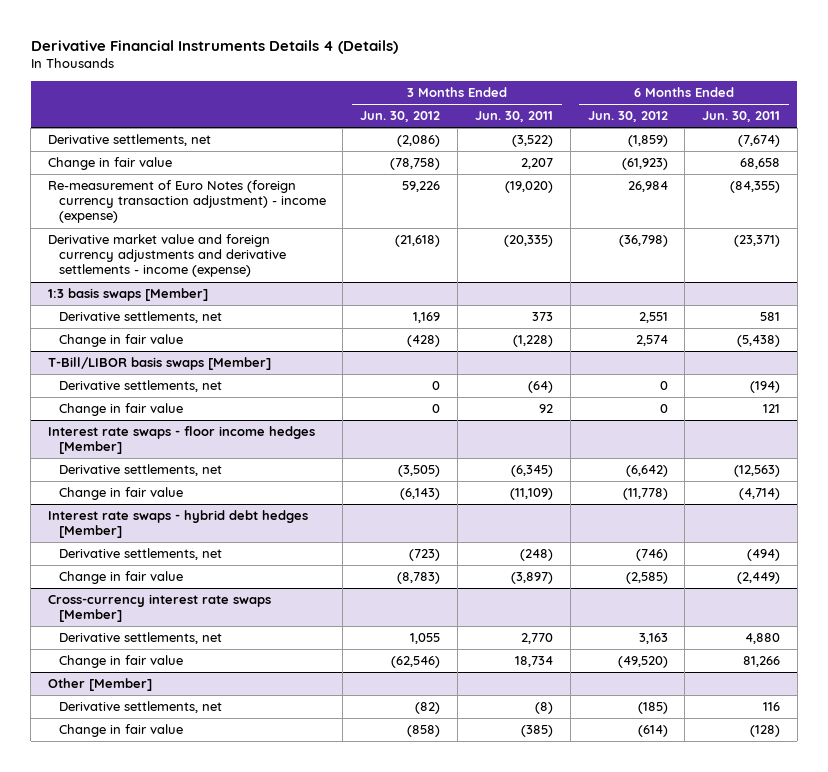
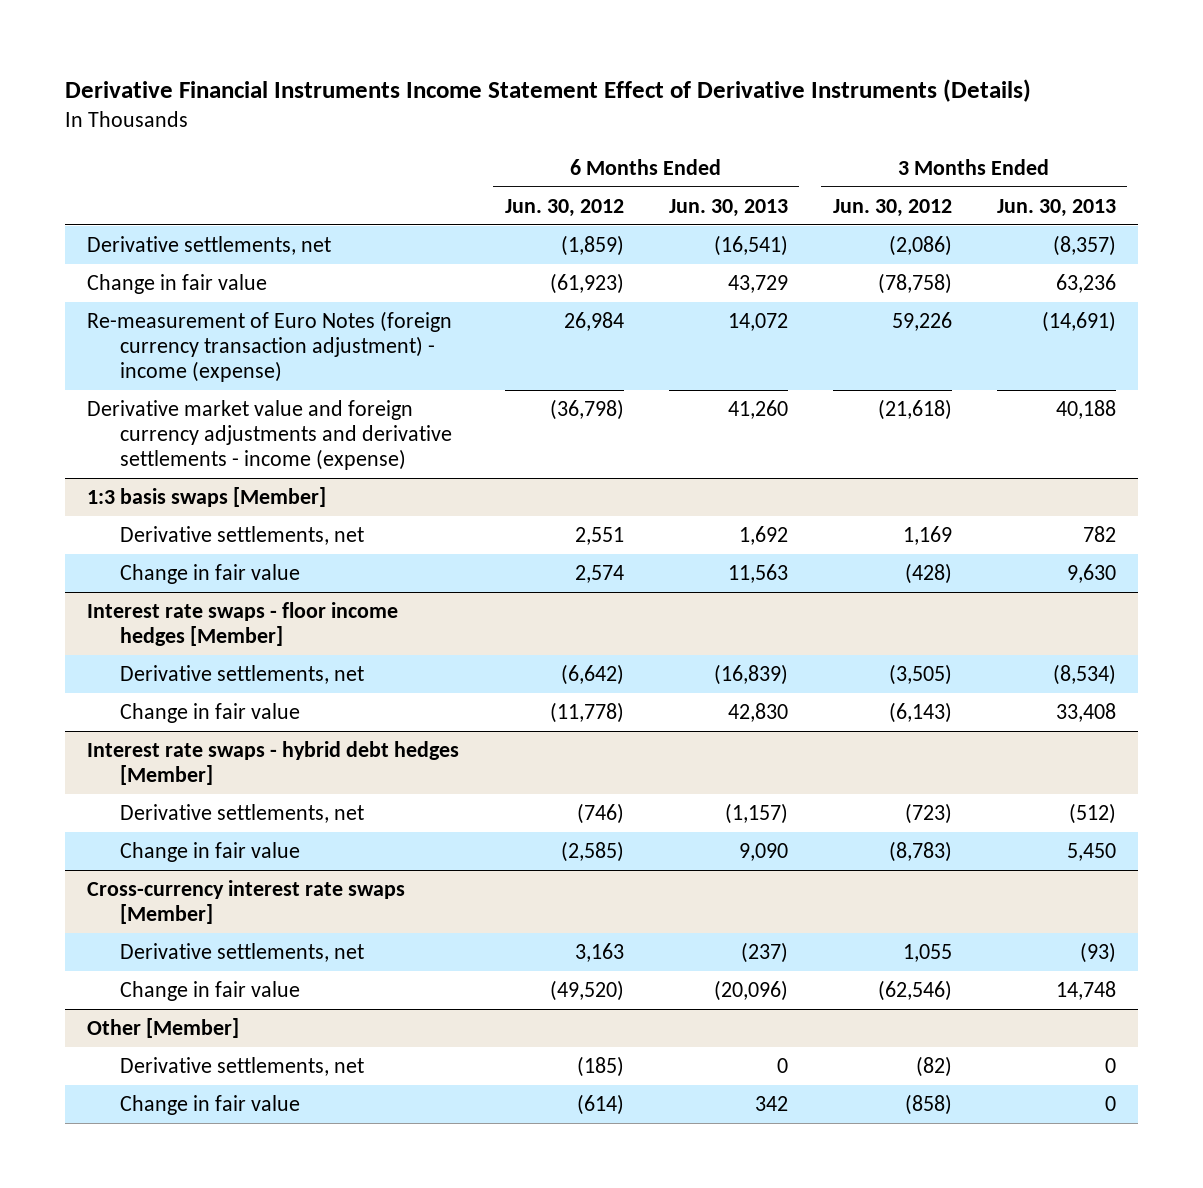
- Derivative Financial Instruments Details 4 (Details)
+ Derivative Financial Instruments Income Statement Effect of Derivative Instruments (Details)
- | 3 Months Ended Jun. 30, 2012 | 3 Months Ended Jun. 30, 2011 | 6 Months Ended Jun. 30, 2012 | 6 Months Ended Jun. 30, 2011
+ | 6 Months Ended Jun. 30, 2012 | 6 Months Ended Jun. 30, 2013 | 3 Months Ended Jun. 30, 2012 | 3 Months Ended Jun. 30, 2013
- T-Bill/LIBOR basis swaps [Member]
- Derivative settlements, net | 0 | (64) | 0 | (194)
- Change in fair value | 0 | 92 | 0 | 121

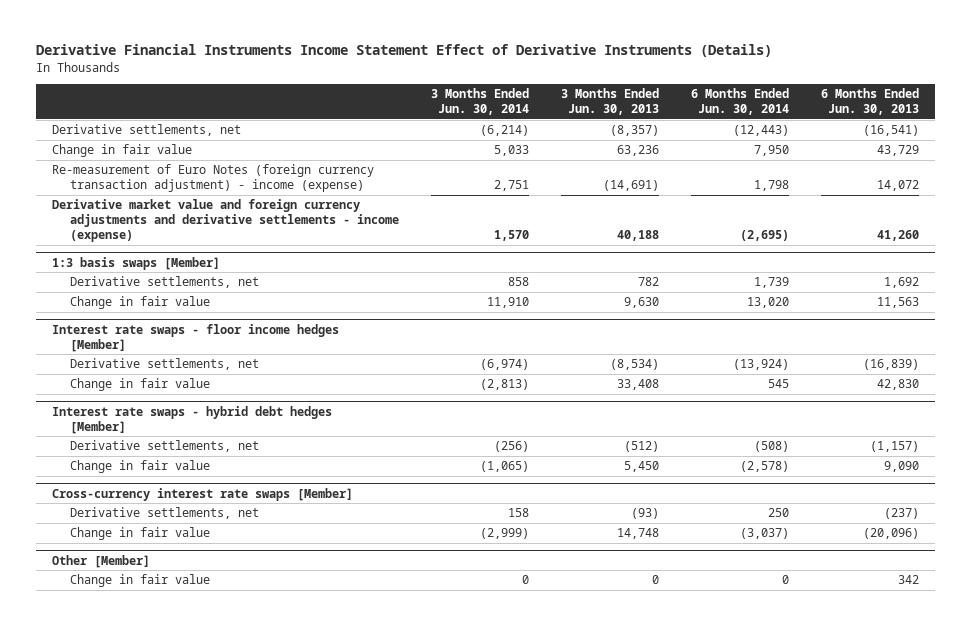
- | 6 Months Ended Jun. 30, 2012 | 6 Months Ended Jun. 30, 2013 | 3 Months Ended Jun. 30, 2012 | 3 Months Ended Jun. 30, 2013
+ | 3 Months Ended Jun. 30, 2014 | 3 Months Ended Jun. 30, 2013 | 6 Months Ended Jun. 30, 2014 | 6 Months Ended Jun. 30, 2013
@ Other [Member]
- Derivative settlements, net | (185) | 0 | (82) | 0

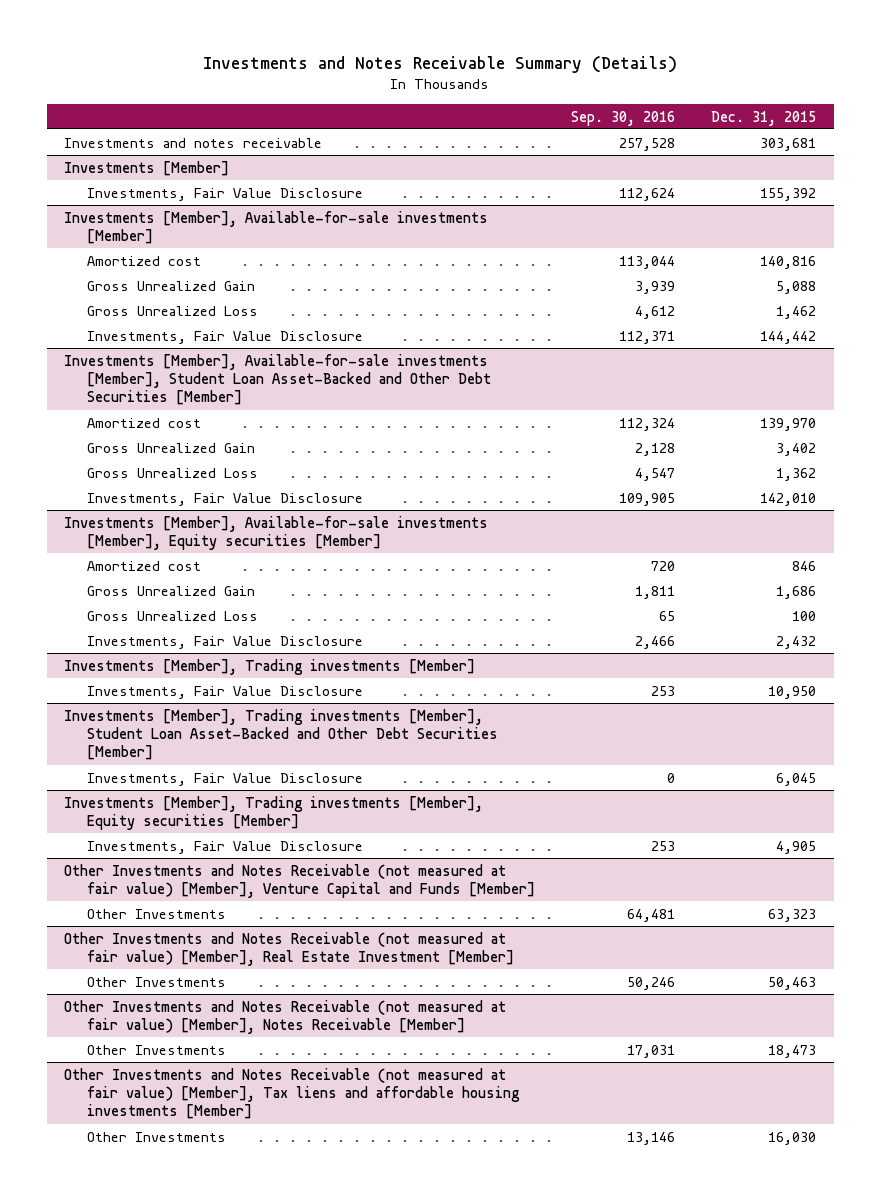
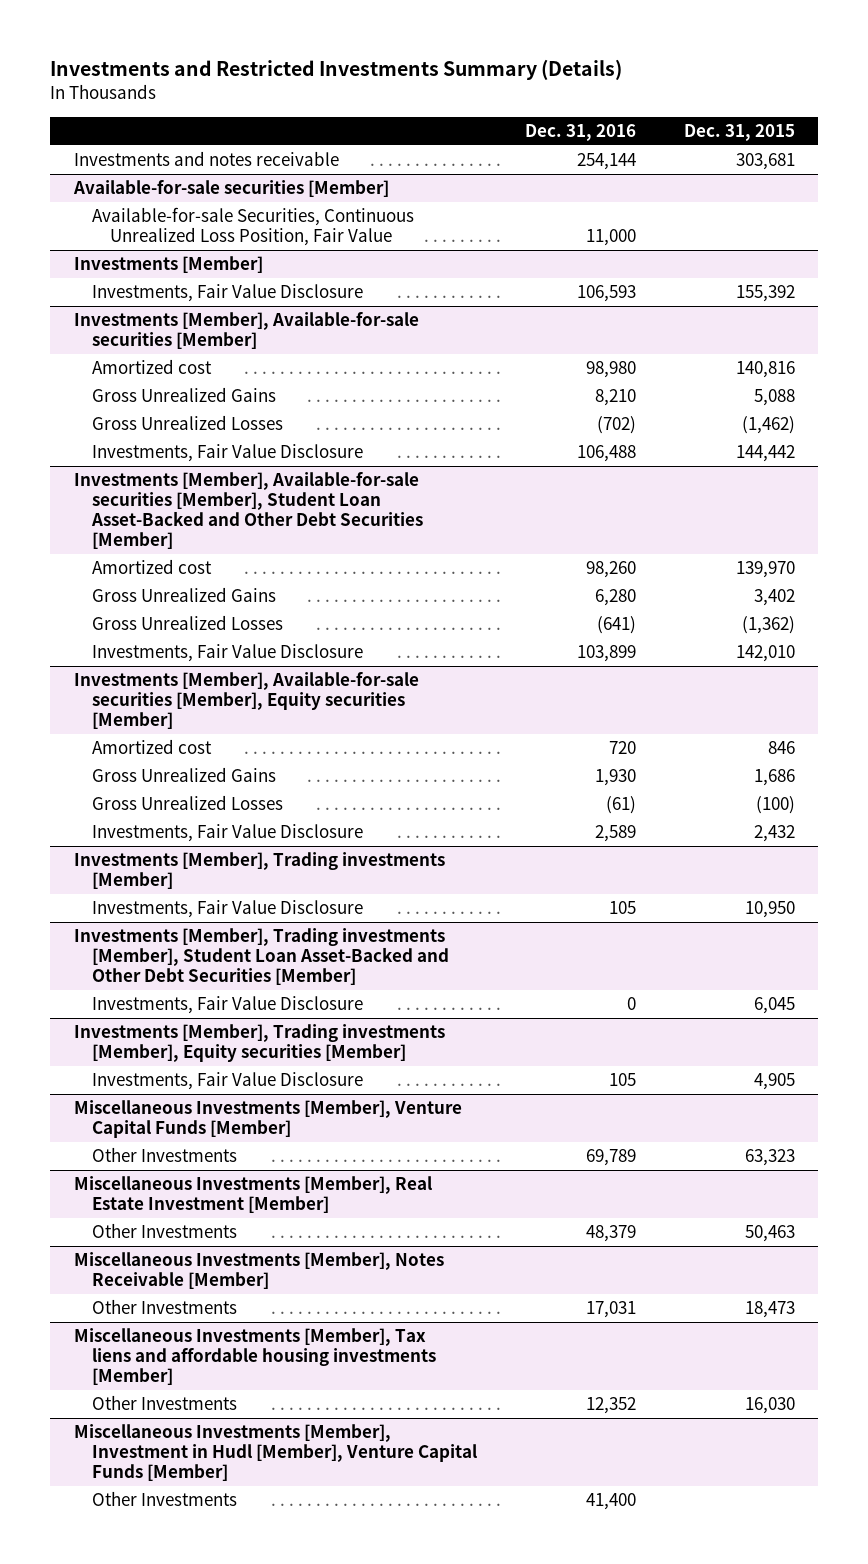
- Investments and Notes Receivable Summary (Details)
+ Investments and Restricted Investments Summary (Details)
- | Sep. 30, 2016 | Dec. 31, 2015
+ | Dec. 31, 2016 | Dec. 31, 2015
+ Available-for-sale securities [Member]
+ Available-for-sale Securities, Continuous Unrealized Loss Position, Fair Value | 11,000 |
- Investments [Member], Available-for-sale investments [Member]
+ Investments [Member], Available-for-sale securities [Member]
- Gross Unrealized Gain | 3,939 | 5,088
- Gross Unrealized Loss | 4,612 | 1,462
+ Gross Unrealized Gains | 8,210 | 5,088
+ Gross Unrealized Losses | (702) | (1,462)
- Investments [Member], Available-for-sale investments [Member], Student Loan Asset-Backed and Other Debt Securities [Member]
+ Investments [Member], Available-for-sale securities [Member], Student Loan Asset-Backed and Other Debt Securities [Member]
- Gross Unrealized Gain | 2,128 | 3,402
- Gross Unrealized Loss | 4,547 | 1,362
+ Gross Unrealized Gains | 6,280 | 3,402
+ Gross Unrealized Losses | (641) | (1,362)
- Investments [Member], Available-for-sale investments [Member], Equity securities [Member]
+ Investments [Member], Available-for-sale securities [Member], Equity securities [Member]
- Gross Unrealized Gain | 1,811 | 1,686
- Gross Unrealized Loss | 65 | 100
+ Gross Unrealized Gains | 1,930 | 1,686
+ Gross Unrealized Losses | (61) | (100)
- Other Investments and Notes Receivable (not measured at fair value) [Member], Venture Capital and Funds [Member]
+ Miscellaneous Investments [Member], Venture Capital Funds [Member]
- Other Investments and Notes Receivable (not measured at fair value) [Member], Real Estate Investment [Member]
+ Miscellaneous Investments [Member], Real Estate Investment [Member]
- Other Investments and Notes Receivable (not measured at fair value) [Member], Notes Receivable [Member]
+ Miscellaneous Investments [Member], Notes Receivable [Member]
- Other Investments and Notes Receivable (not measured at fair value) [Member], Tax liens and affordable housing investments [Member]
+ Miscellaneous Investments [Member], Tax liens and affordable housing investments [Member]
+ Miscellaneous Investments [Member], Investment in Hudl [Member], Venture Capital Funds [Member]
+ Other Investments | 41,400 |

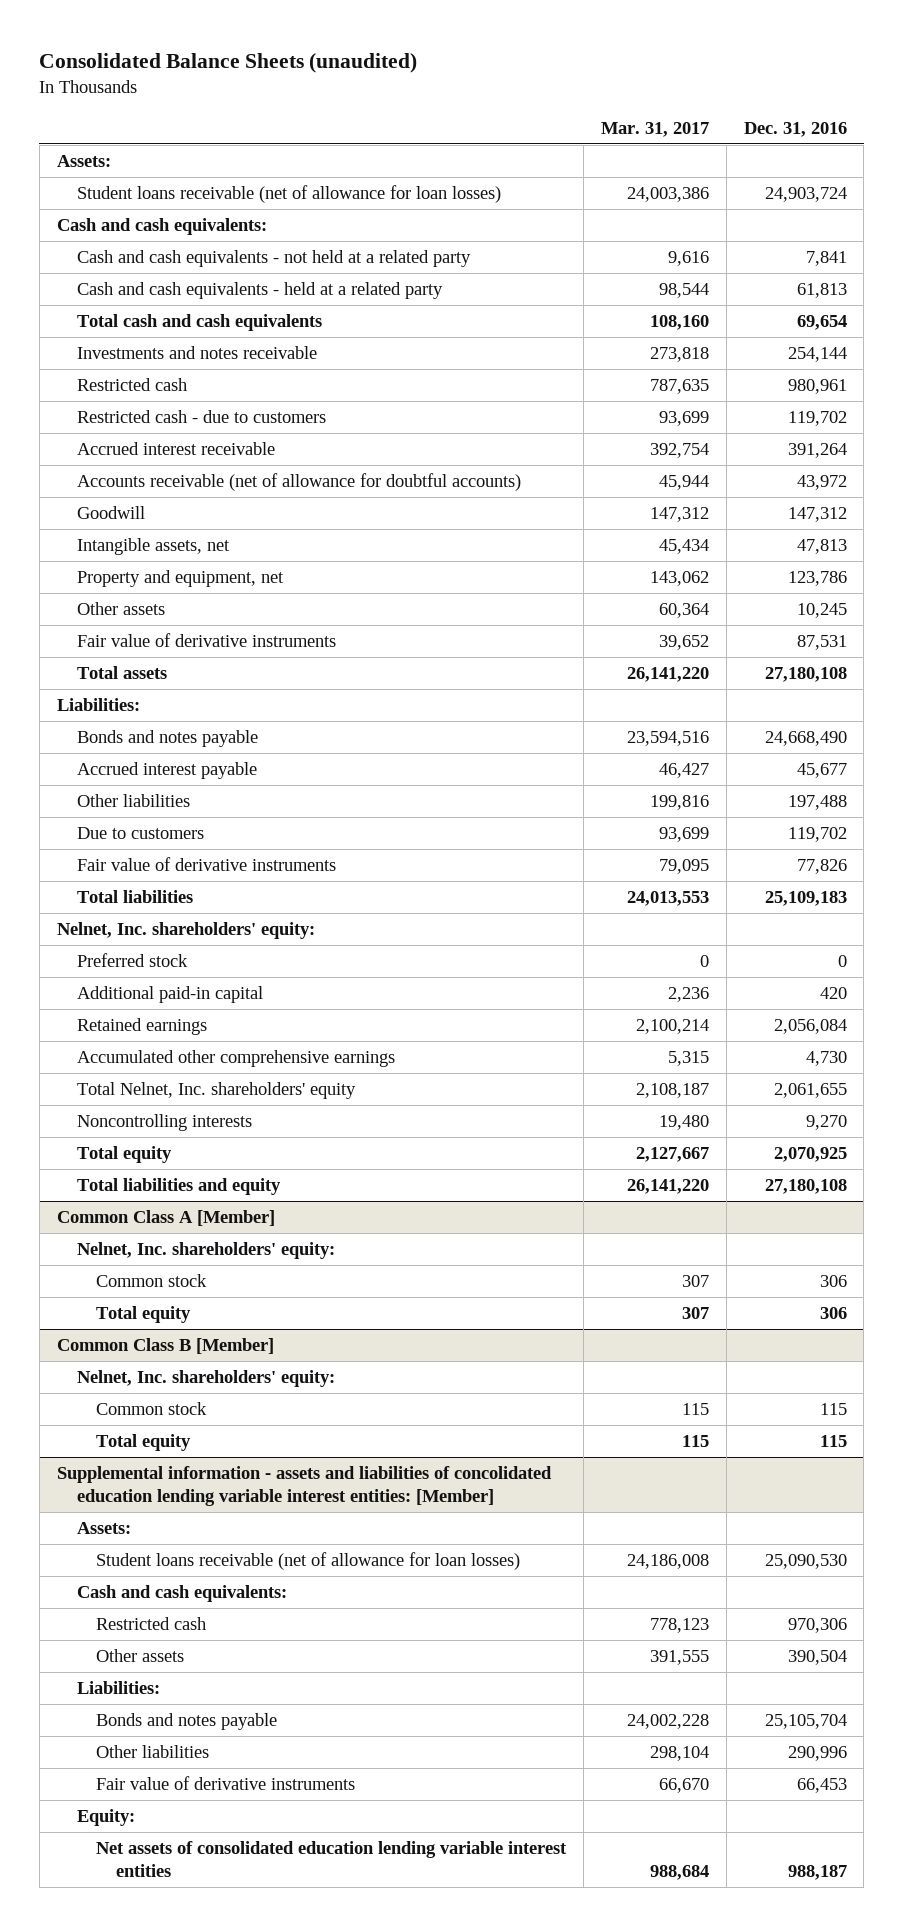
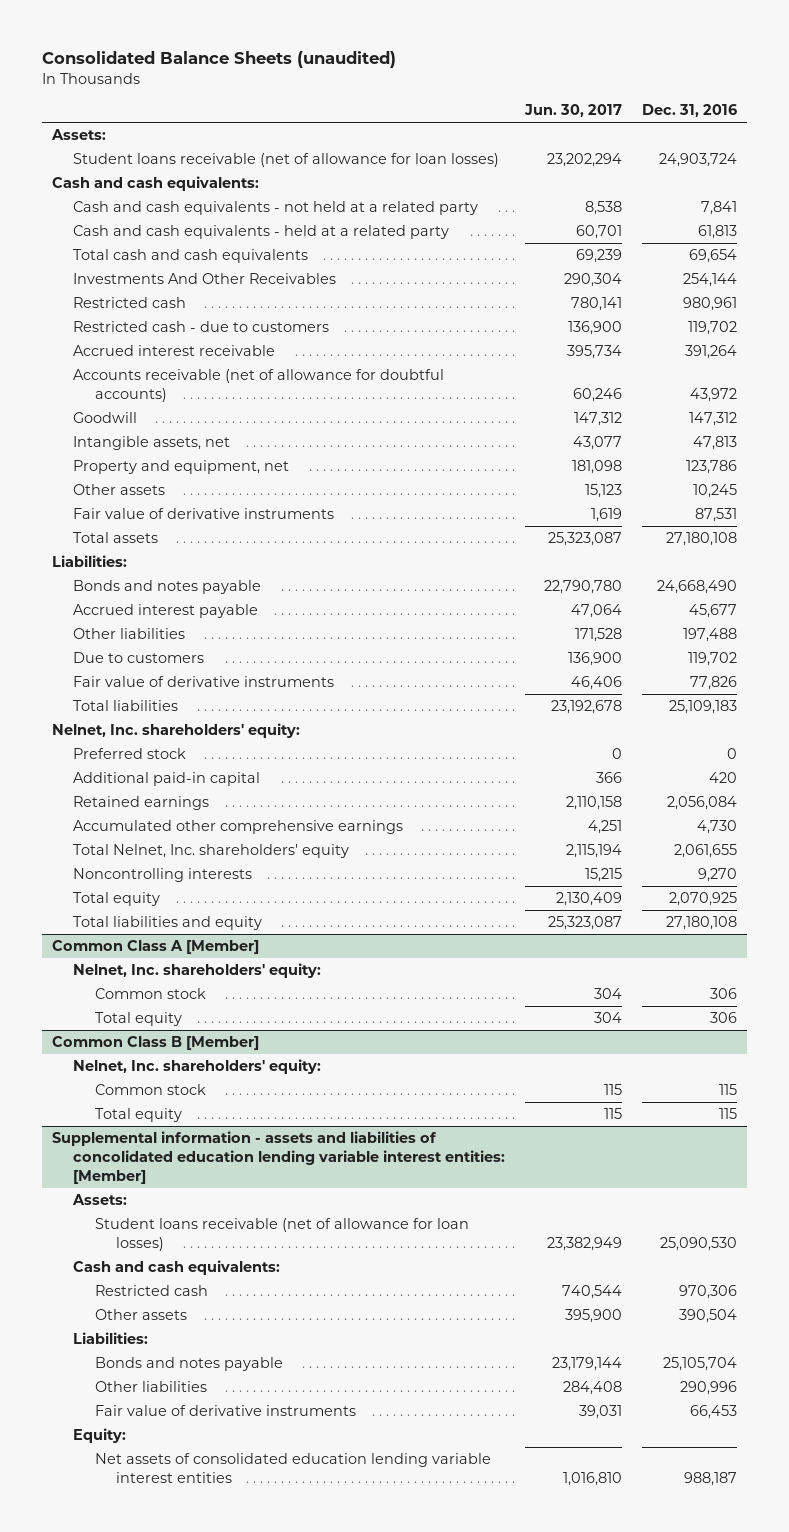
- | Mar. 31, 2017 | Dec. 31, 2016
+ | Jun. 30, 2017 | Dec. 31, 2016
- Investments and notes receivable | 273,818 | 254,144
+ Investments And Other Receivables | 290,304 | 254,144

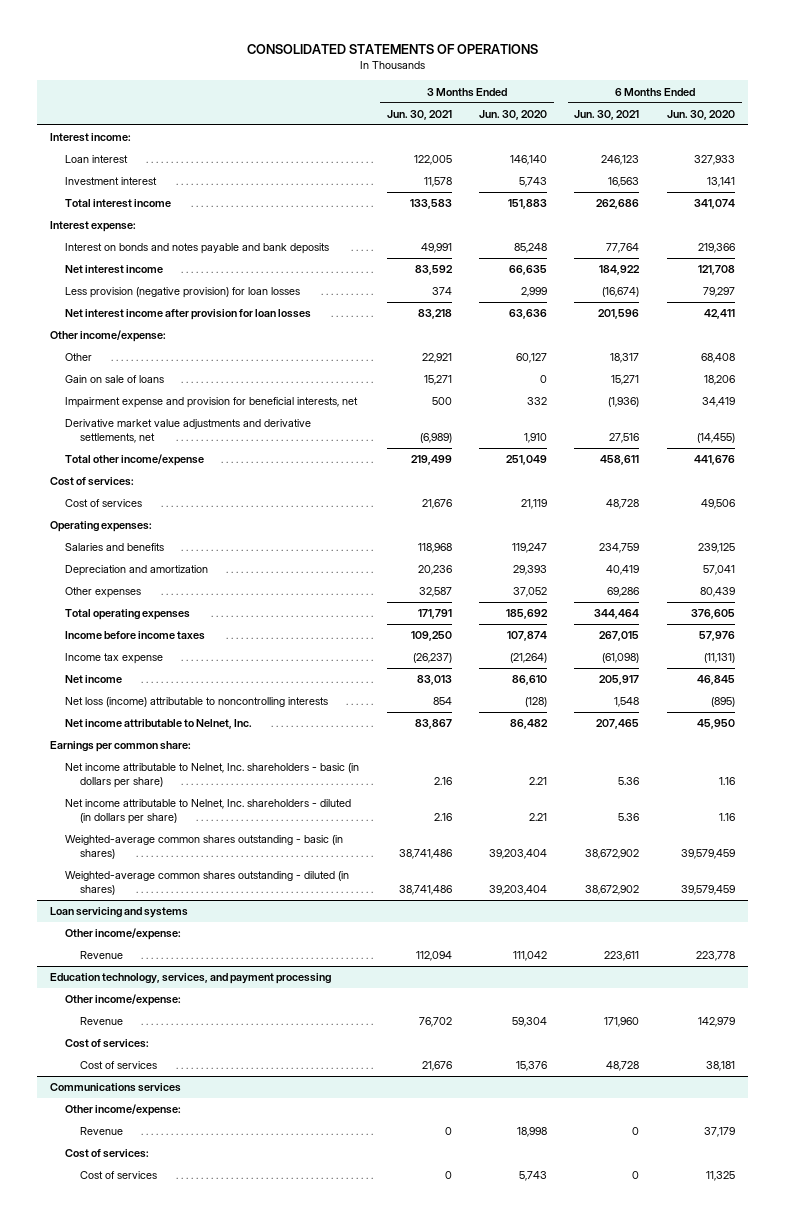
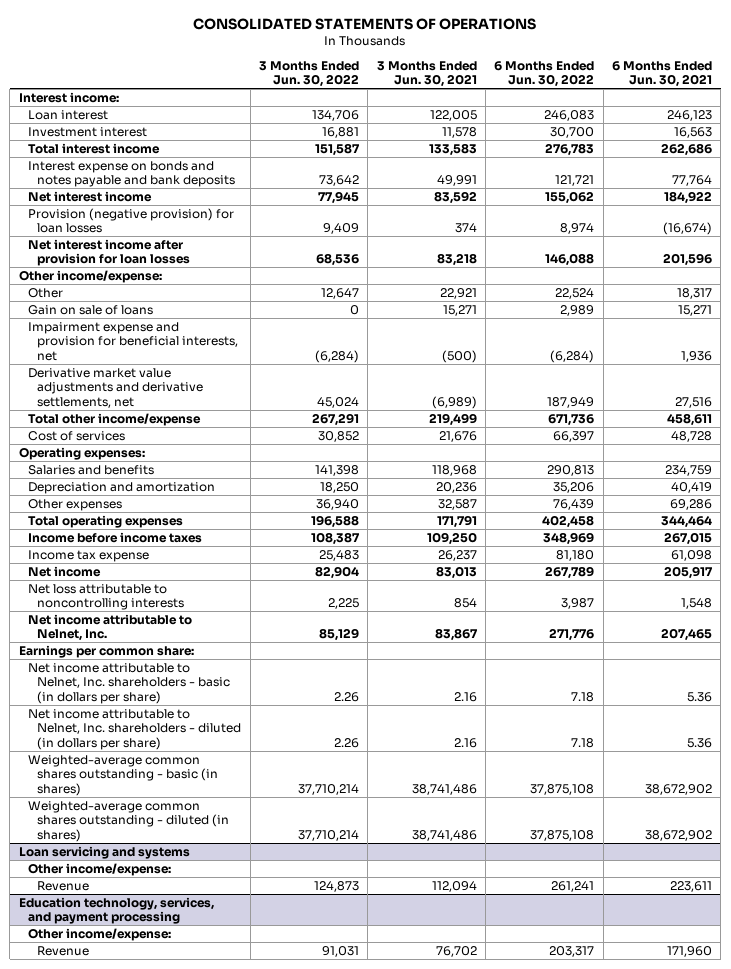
- | 3 Months Ended Jun. 30, 2021 | 3 Months Ended Jun. 30, 2020 | 6 Months Ended Jun. 30, 2021 | 6 Months Ended Jun. 30, 2020
+ | 3 Months Ended Jun. 30, 2022 | 3 Months Ended Jun. 30, 2021 | 6 Months Ended Jun. 30, 2022 | 6 Months Ended Jun. 30, 2021
- Interest expense:
- Interest on bonds and notes payable and bank deposits | 49,991 | 85,248 | 77,764 | 219,366
+ Interest expense on bonds and notes payable and bank deposits | 73,642 | 49,991 | 121,721 | 77,764
- Less provision (negative provision) for loan losses | 374 | 2,999 | (16,674) | 79,297
+ Provision (negative provision) for loan losses | 9,409 | 374 | 8,974 | (16,674)
- Impairment expense and provision for beneficial interests, net | 500 | 332 | (1,936) | 34,419
+ Impairment expense and provision for beneficial interests, net | (6,284) | (500) | (6,284) | 1,936
- Cost of services:
- Income tax expense | (26,237) | (21,264) | (61,098) | (11,131)
+ Income tax expense | 25,483 | 26,237 | 81,180 | 61,098
- Net loss (income) attributable to noncontrolling interests | 854 | (128) | 1,548 | (895)
+ Net loss attributable to noncontrolling interests | 2,225 | 854 | 3,987 | 1,548
@ Education technology, services, and payment processing
- Cost of services:
- Cost of services | 21,676 | 15,376 | 48,728 | 38,181
- Communications services
- Other income/expense:
- Revenue | 0 | 18,998 | 0 | 37,179
- Cost of services:
- Cost of services | 0 | 5,743 | 0 | 11,325

